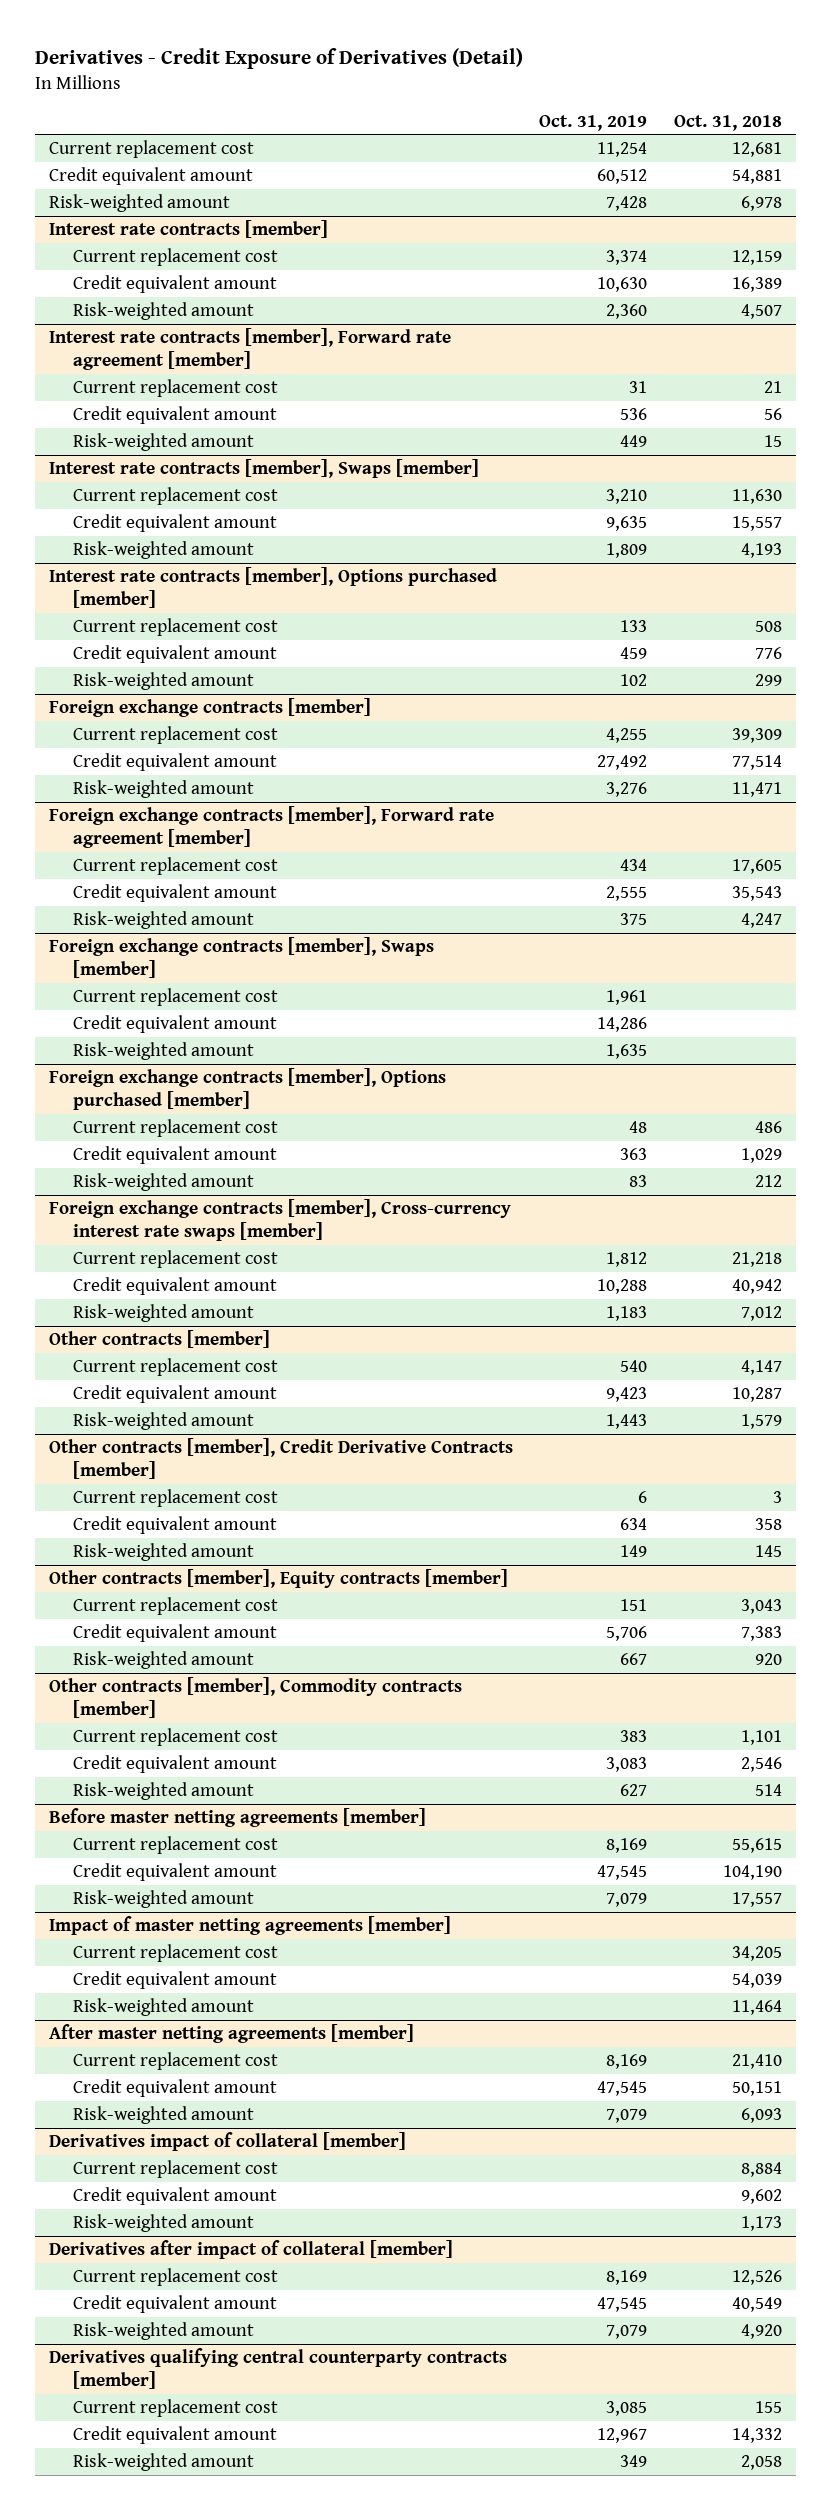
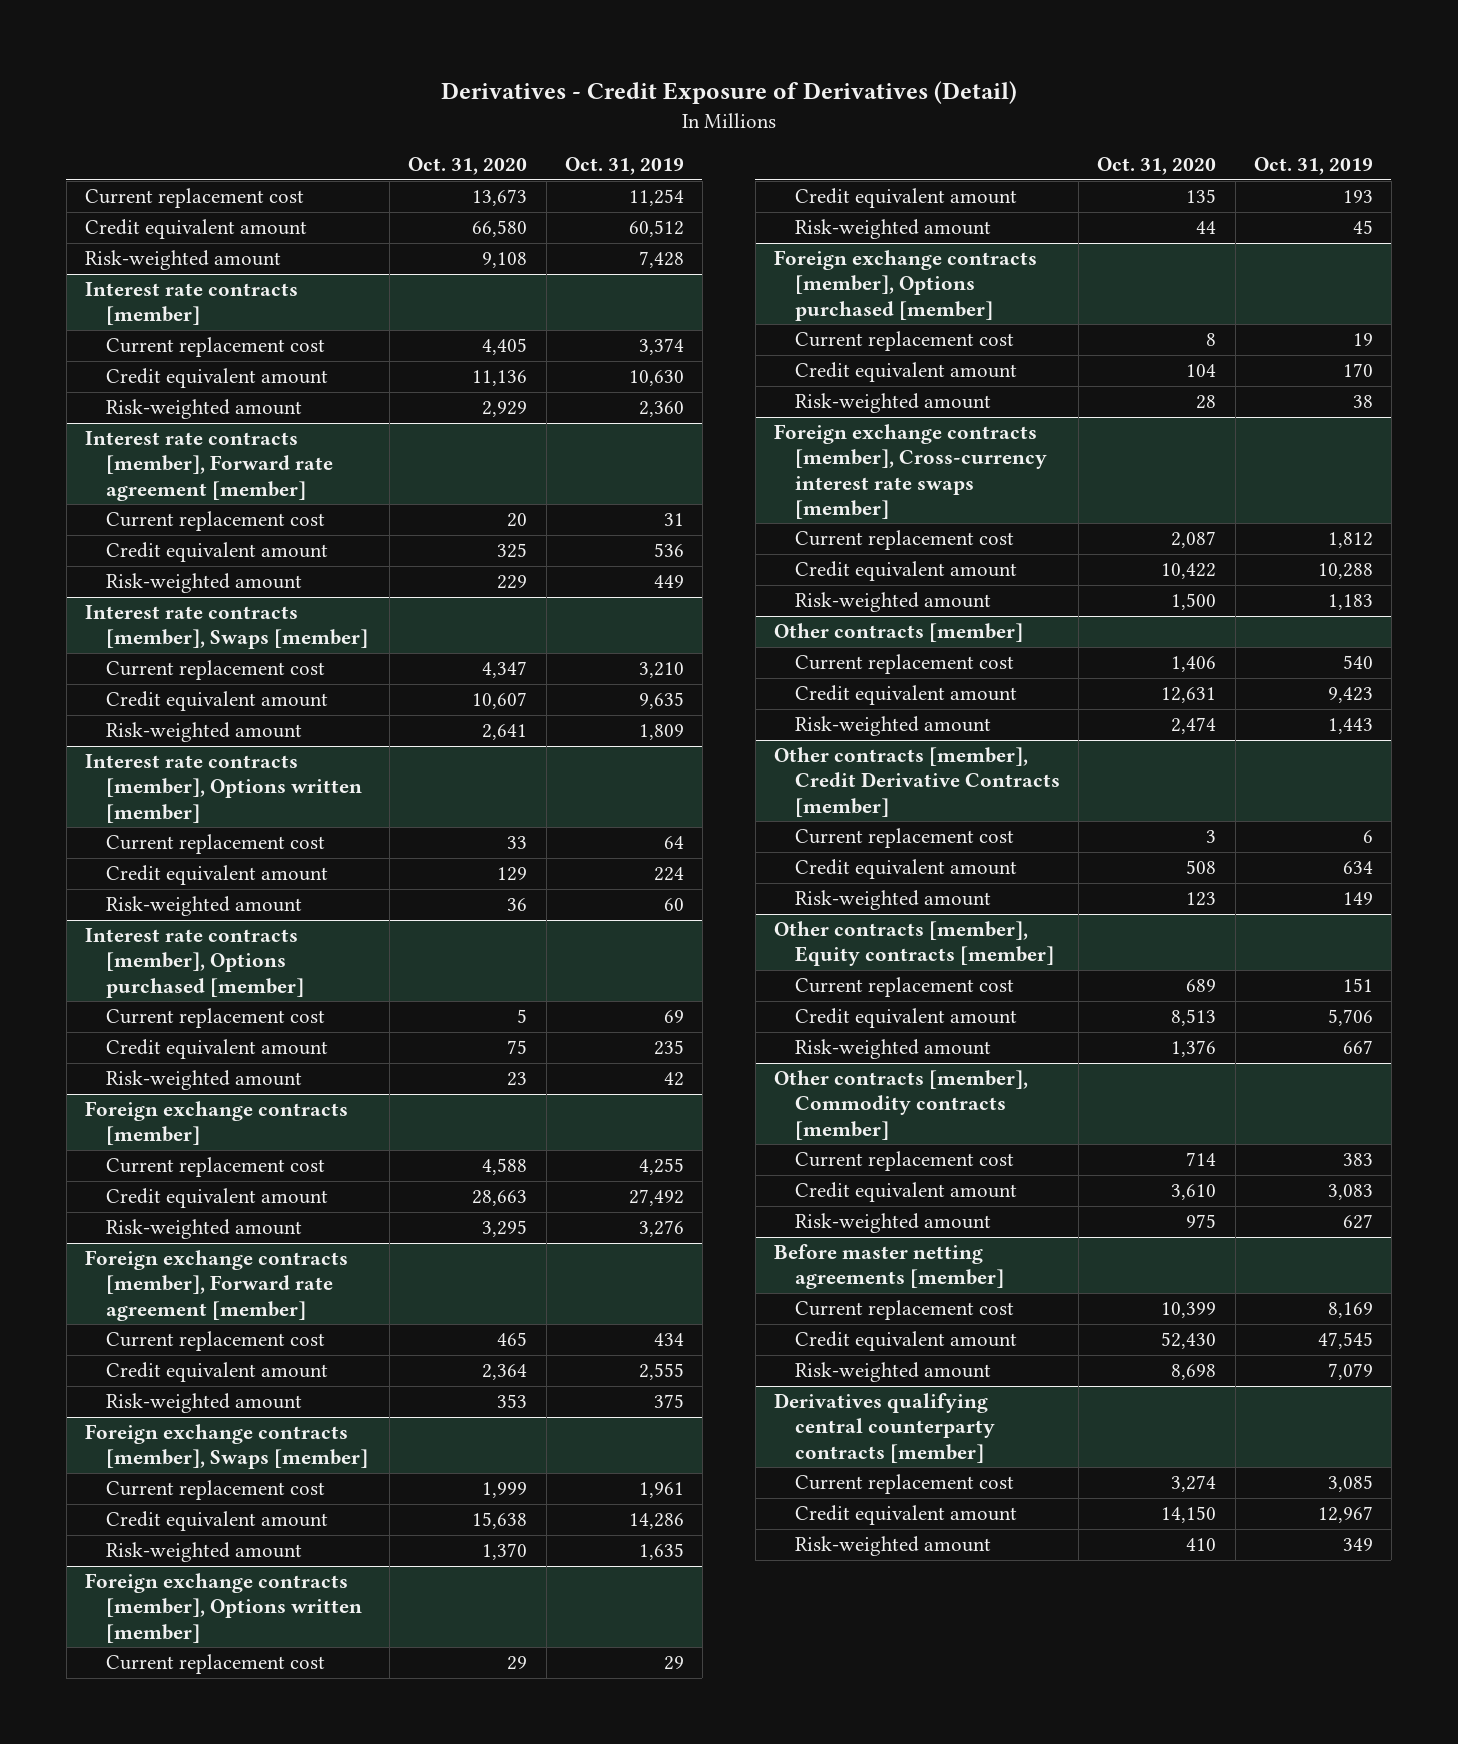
- | Oct. 31, 2019 | Oct. 31, 2018
+ | Oct. 31, 2020 | Oct. 31, 2019
+ Interest rate contracts [member], Options written [member]
+ Current replacement cost | 33 | 64
+ Credit equivalent amount | 129 | 224
+ Risk-weighted amount | 36 | 60
@ Interest rate contracts [member], Options purchased [member]
- Current replacement cost | 133 | 508
- Credit equivalent amount | 459 | 776
- Risk-weighted amount | 102 | 299
+ Current replacement cost | 5 | 69
+ Credit equivalent amount | 75 | 235
+ Risk-weighted amount | 23 | 42
+ Foreign exchange contracts [member], Options written [member]
+ Current replacement cost | 29 | 29
+ Credit equivalent amount | 135 | 193
+ Risk-weighted amount | 44 | 45
@ Foreign exchange contracts [member], Options purchased [member]
- Current replacement cost | 48 | 486
- Credit equivalent amount | 363 | 1,029
- Risk-weighted amount | 83 | 212
+ Current replacement cost | 8 | 19
+ Credit equivalent amount | 104 | 170
+ Risk-weighted amount | 28 | 38
- Impact of master netting agreements [member]
- Current replacement cost | | 34,205
- Credit equivalent amount | | 54,039
- Risk-weighted amount | | 11,464
- After master netting agreements [member]
- Current replacement cost | 8,169 | 21,410
- Credit equivalent amount | 47,545 | 50,151
- Risk-weighted amount | 7,079 | 6,093
- Derivatives impact of collateral [member]
- Current replacement cost | | 8,884
- Credit equivalent amount | | 9,602
- Risk-weighted amount | | 1,173
- Derivatives after impact of collateral [member]
- Current replacement cost | 8,169 | 12,526
- Credit equivalent amount | 47,545 | 40,549
- Risk-weighted amount | 7,079 | 4,920

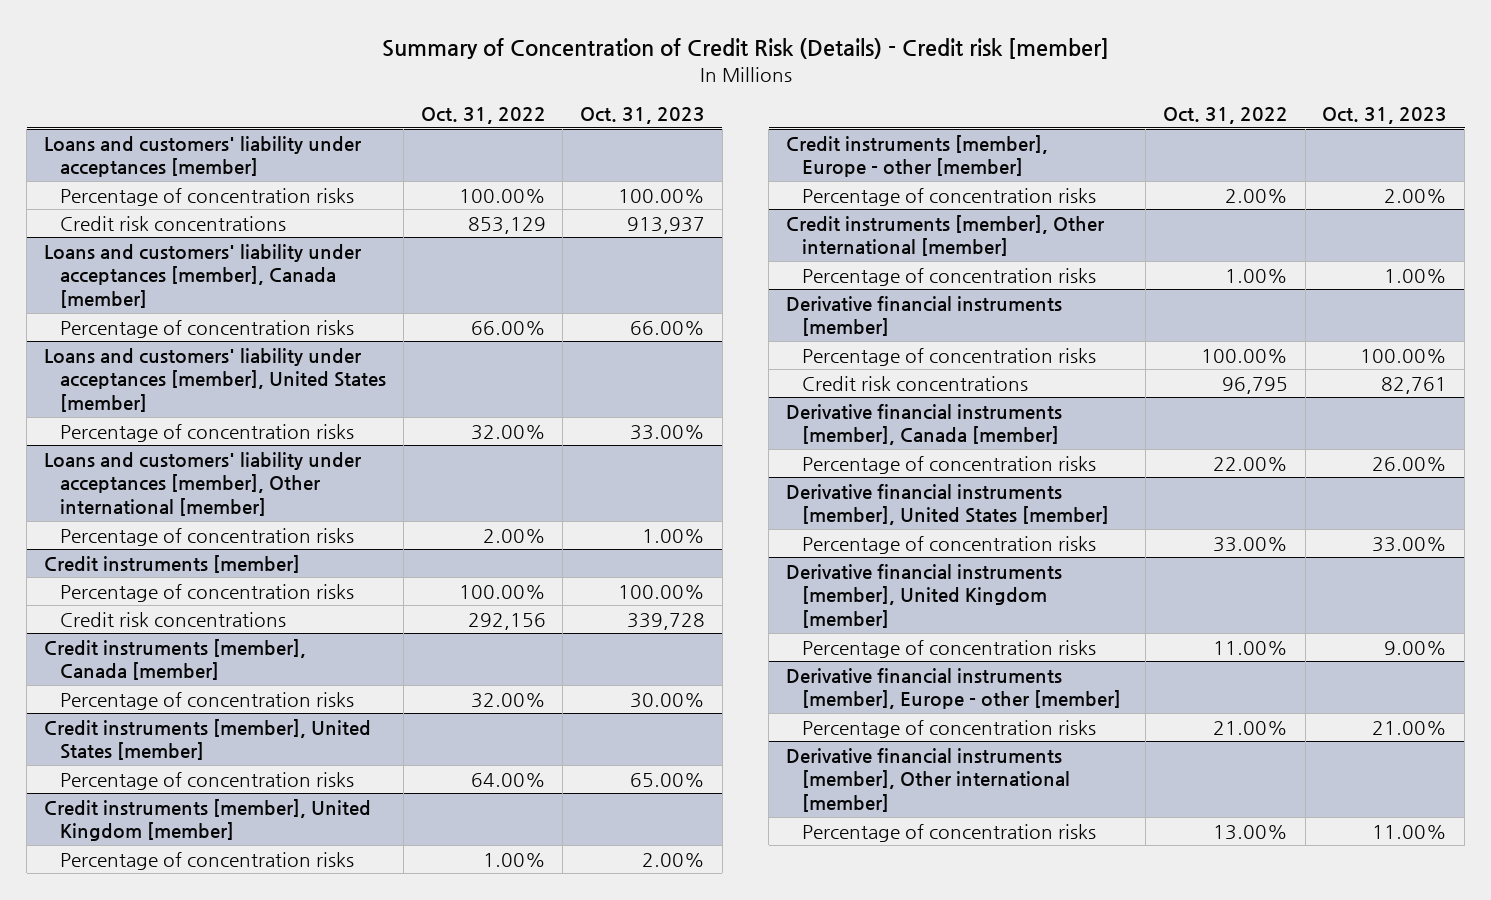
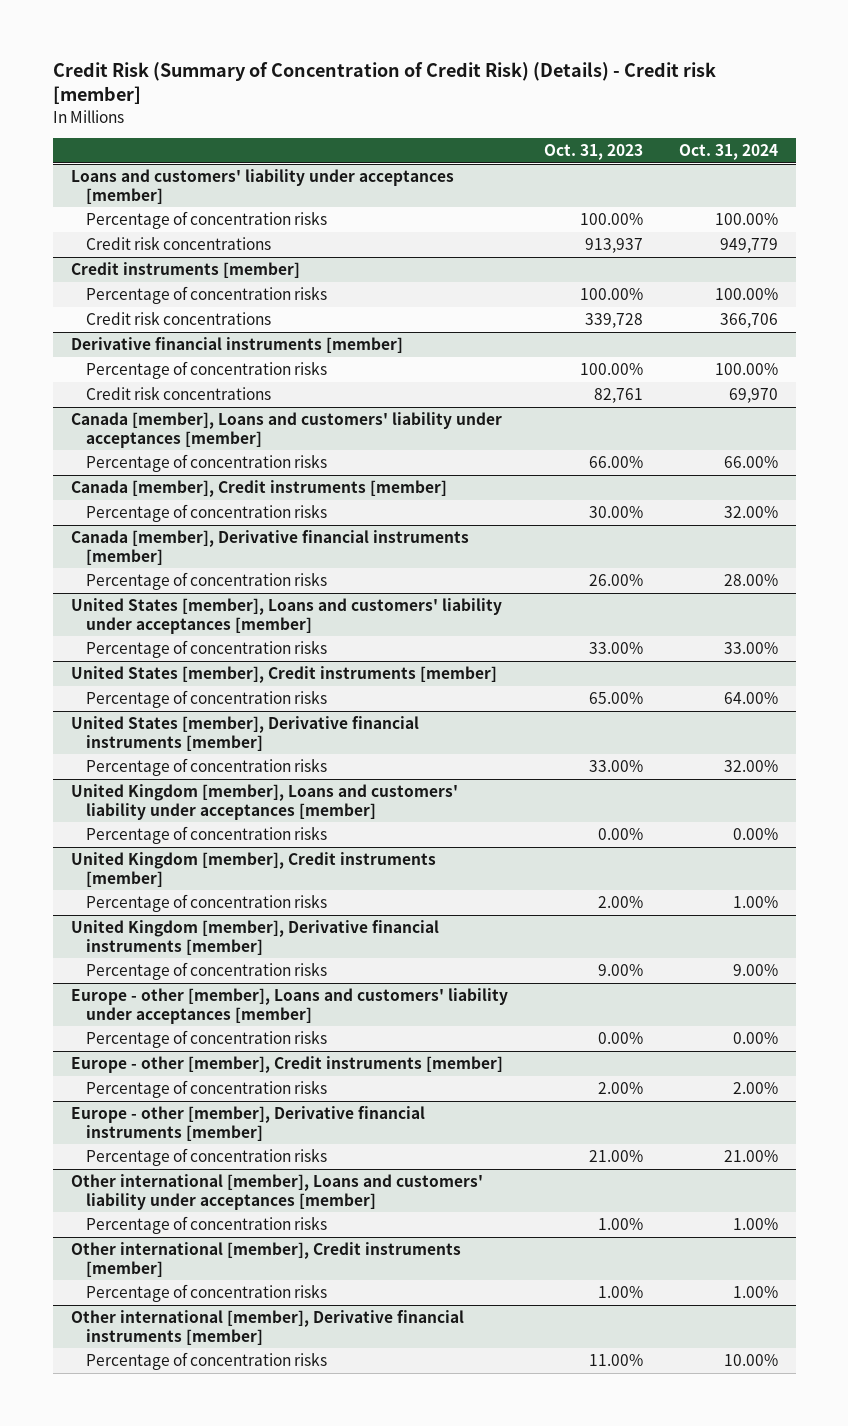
- Summary of Concentration of Credit Risk (Details) - Credit risk [member]
+ Credit Risk (Summary of Concentration of Credit Risk) (Details) - Credit risk [member]
- | Oct. 31, 2022 | Oct. 31, 2023
+ | Oct. 31, 2023 | Oct. 31, 2024
- Loans and customers' liability under acceptances [member], Canada [member]
- Percentage of concentration risks | 66.00% | 66.00%
- Loans and customers' liability under acceptances [member], United States [member]
- Percentage of concentration risks | 32.00% | 33.00%
- Loans and customers' liability under acceptances [member], Other international [member]
- Percentage of concentration risks | 2.00% | 1.00%
- Credit instruments [member], Canada [member]
- Percentage of concentration risks | 32.00% | 30.00%
- Credit instruments [member], United States [member]
- Percentage of concentration risks | 64.00% | 65.00%
- Credit instruments [member], United Kingdom [member]
- Percentage of concentration risks | 1.00% | 2.00%
- Credit instruments [member], Europe - other [member]
- Percentage of concentration risks | 2.00% | 2.00%
- Credit instruments [member], Other international [member]
- Percentage of concentration risks | 1.00% | 1.00%
- Derivative financial instruments [member], Canada [member]
+ Canada [member], Loans and customers' liability under acceptances [member]
+ Percentage of concentration risks | 66.00% | 66.00%
+ Canada [member], Credit instruments [member]
+ Percentage of concentration risks | 30.00% | 32.00%
+ Canada [member], Derivative financial instruments [member]
- Derivative financial instruments [member], United States [member]
+ United States [member], Loans and customers' liability under acceptances [member]
- Derivative financial instruments [member], United Kingdom [member]
+ United States [member], Credit instruments [member]
+ Percentage of concentration risks | 65.00% | 64.00%
+ United States [member], Derivative financial instruments [member]
+ Percentage of concentration risks | 33.00% | 32.00%
+ United Kingdom [member], Loans and customers' liability under acceptances [member]
+ Percentage of concentration risks | 0.00% | 0.00%
+ United Kingdom [member], Credit instruments [member]
+ Percentage of concentration risks | 2.00% | 1.00%
+ United Kingdom [member], Derivative financial instruments [member]
- Derivative financial instruments [member], Europe - other [member]
+ Europe - other [member], Loans and customers' liability under acceptances [member]
+ Percentage of concentration risks | 0.00% | 0.00%
+ Europe - other [member], Credit instruments [member]
+ Percentage of concentration risks | 2.00% | 2.00%
+ Europe - other [member], Derivative financial instruments [member]
- Derivative financial instruments [member], Other international [member]
+ Other international [member], Loans and customers' liability under acceptances [member]
+ Percentage of concentration risks | 1.00% | 1.00%
+ Other international [member], Credit instruments [member]
+ Percentage of concentration risks | 1.00% | 1.00%
+ Other international [member], Derivative financial instruments [member]

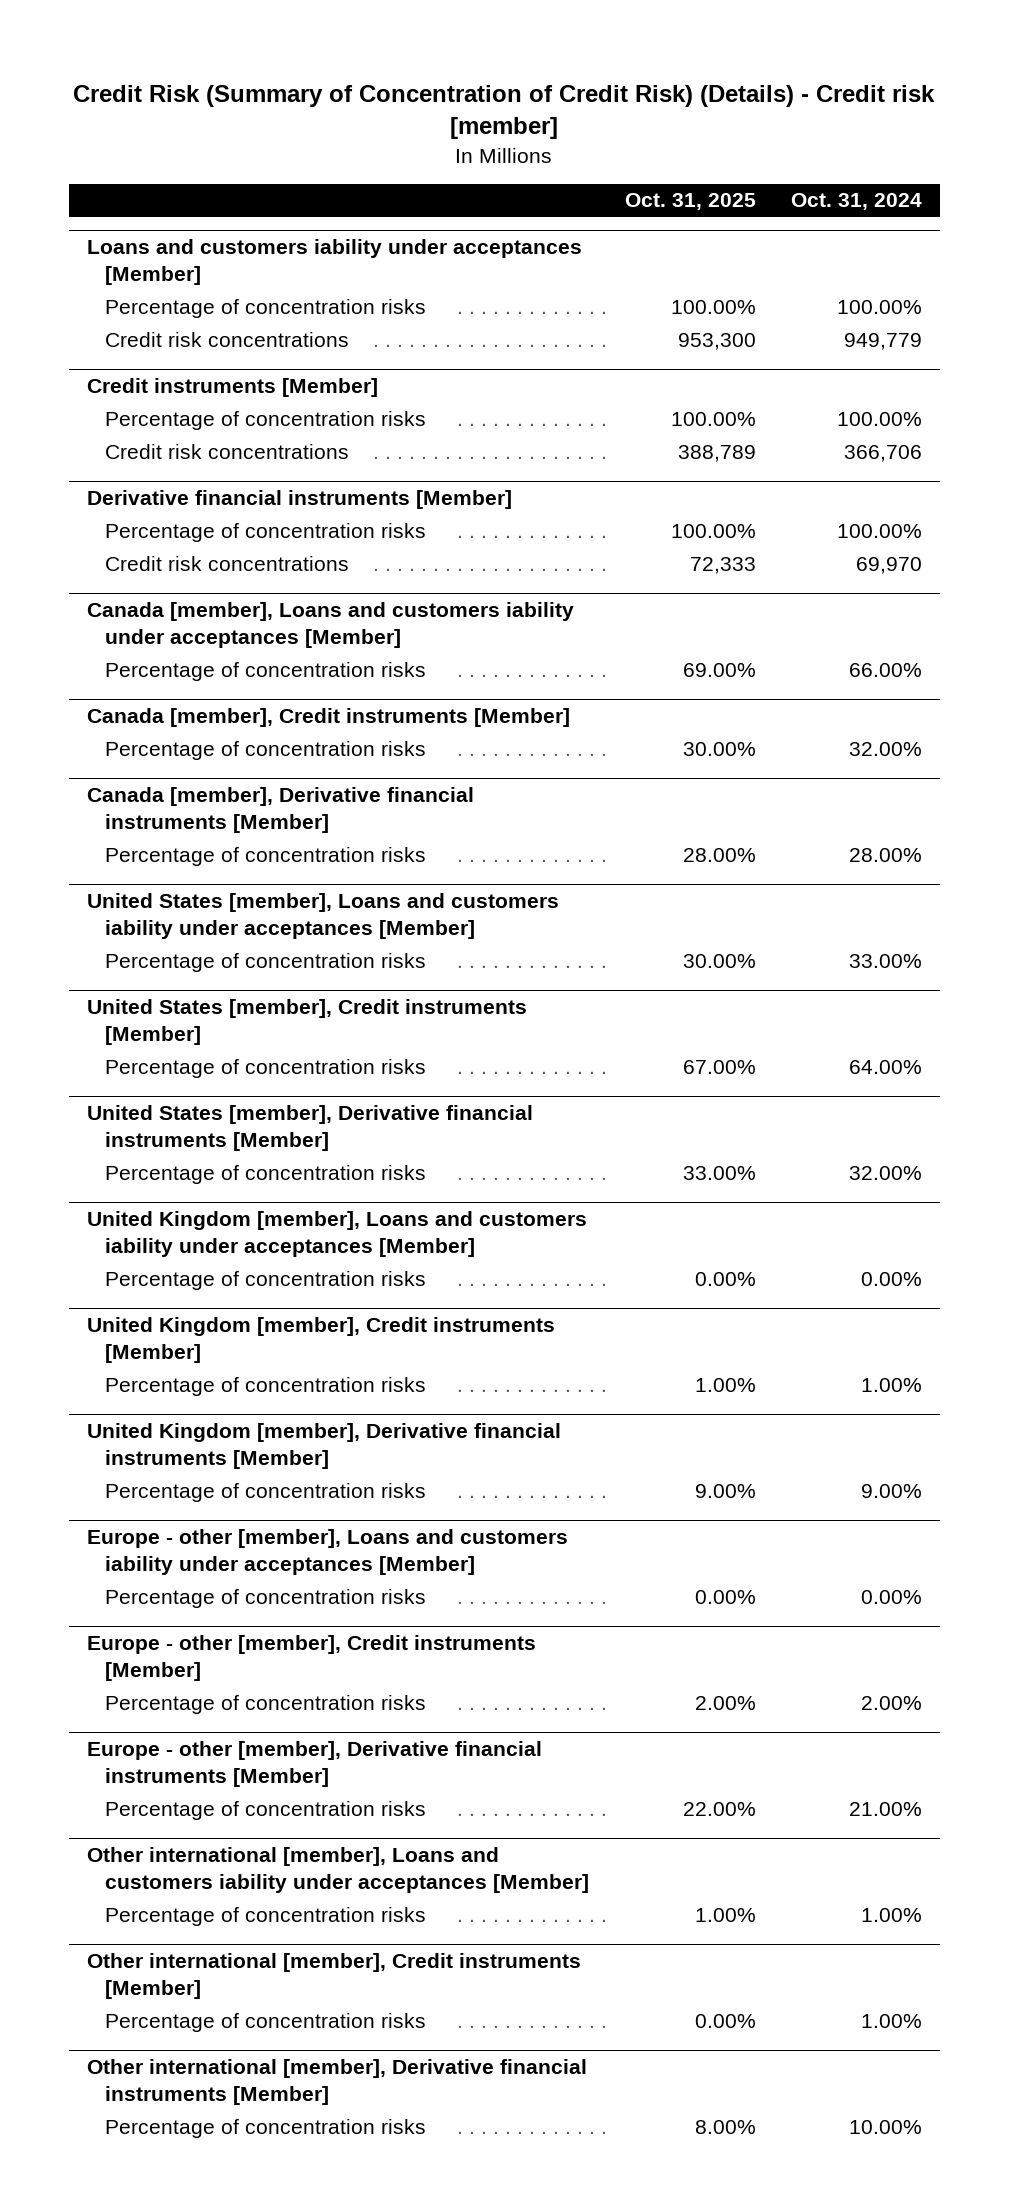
- | Oct. 31, 2023 | Oct. 31, 2024
+ | Oct. 31, 2025 | Oct. 31, 2024
- Loans and customers' liability under acceptances [member]
+ Loans and customers iability under acceptances [Member]
- Credit instruments [member]
+ Credit instruments [Member]
- Derivative financial instruments [member]
+ Derivative financial instruments [Member]
- Canada [member], Loans and customers' liability under acceptances [member]
+ Canada [member], Loans and customers iability under acceptances [Member]
- Canada [member], Credit instruments [member]
+ Canada [member], Credit instruments [Member]
- Canada [member], Derivative financial instruments [member]
+ Canada [member], Derivative financial instruments [Member]
- United States [member], Loans and customers' liability under acceptances [member]
+ United States [member], Loans and customers iability under acceptances [Member]
- United States [member], Credit instruments [member]
+ United States [member], Credit instruments [Member]
- United States [member], Derivative financial instruments [member]
+ United States [member], Derivative financial instruments [Member]
- United Kingdom [member], Loans and customers' liability under acceptances [member]
+ United Kingdom [member], Loans and customers iability under acceptances [Member]
- United Kingdom [member], Credit instruments [member]
+ United Kingdom [member], Credit instruments [Member]
- United Kingdom [member], Derivative financial instruments [member]
+ United Kingdom [member], Derivative financial instruments [Member]
- Europe - other [member], Loans and customers' liability under acceptances [member]
+ Europe - other [member], Loans and customers iability under acceptances [Member]
- Europe - other [member], Credit instruments [member]
+ Europe - other [member], Credit instruments [Member]
- Europe - other [member], Derivative financial instruments [member]
+ Europe - other [member], Derivative financial instruments [Member]
- Other international [member], Loans and customers' liability under acceptances [member]
+ Other international [member], Loans and customers iability under acceptances [Member]
- Other international [member], Credit instruments [member]
+ Other international [member], Credit instruments [Member]
- Other international [member], Derivative financial instruments [member]
+ Other international [member], Derivative financial instruments [Member]

